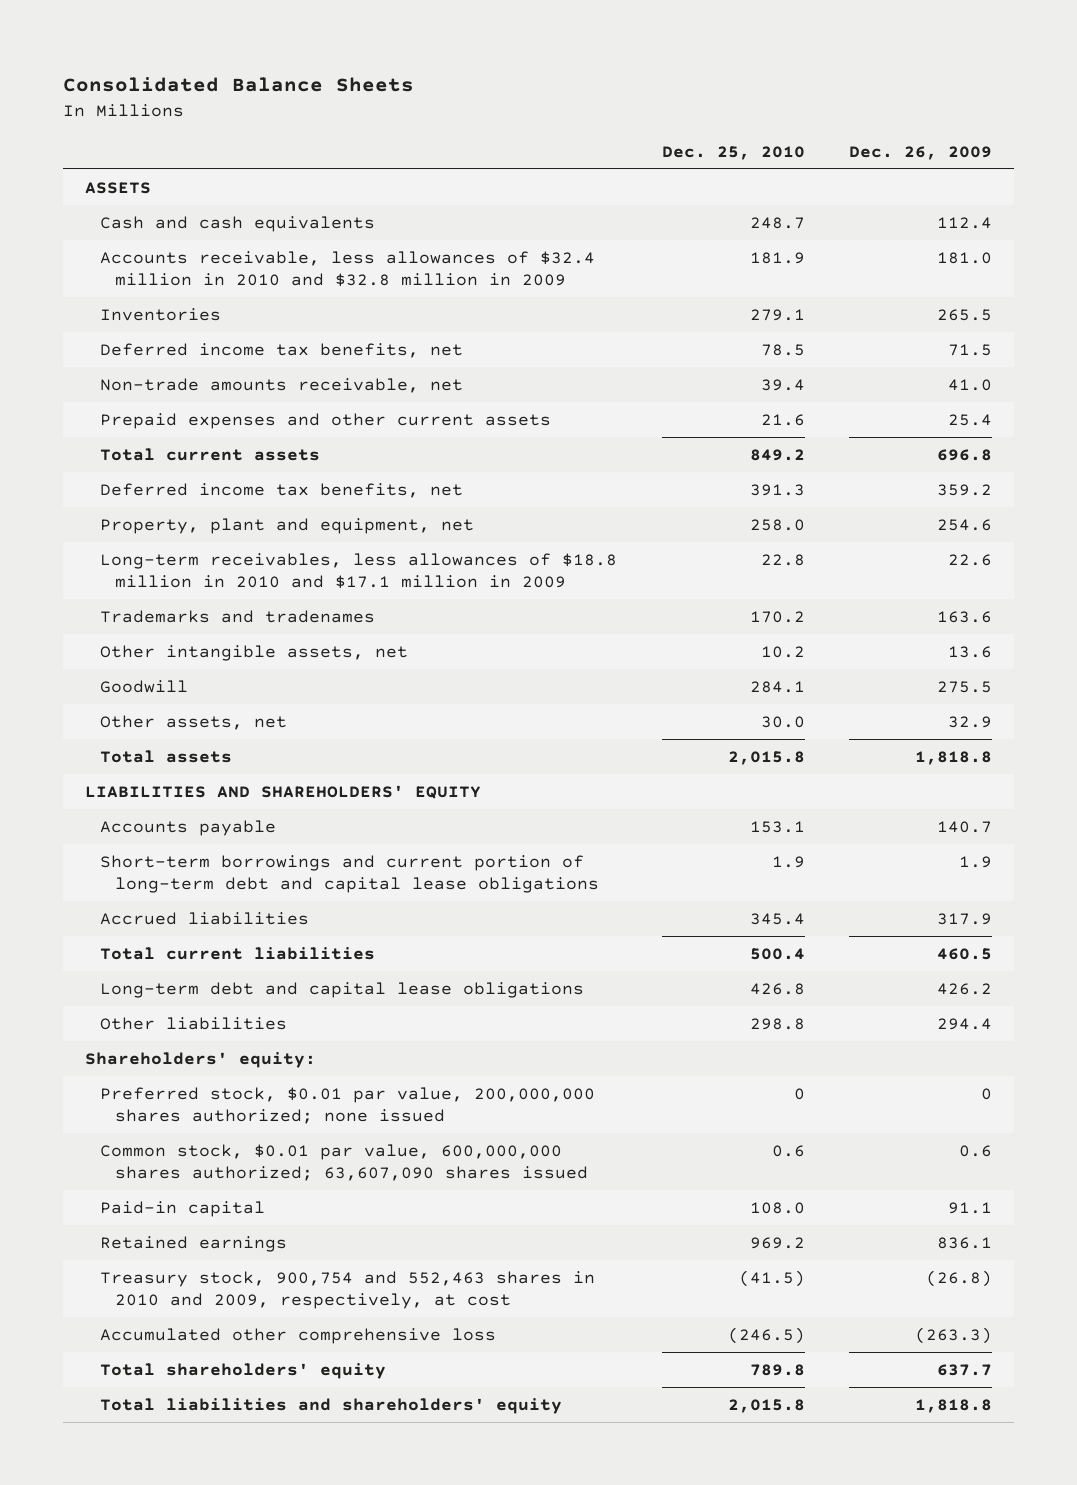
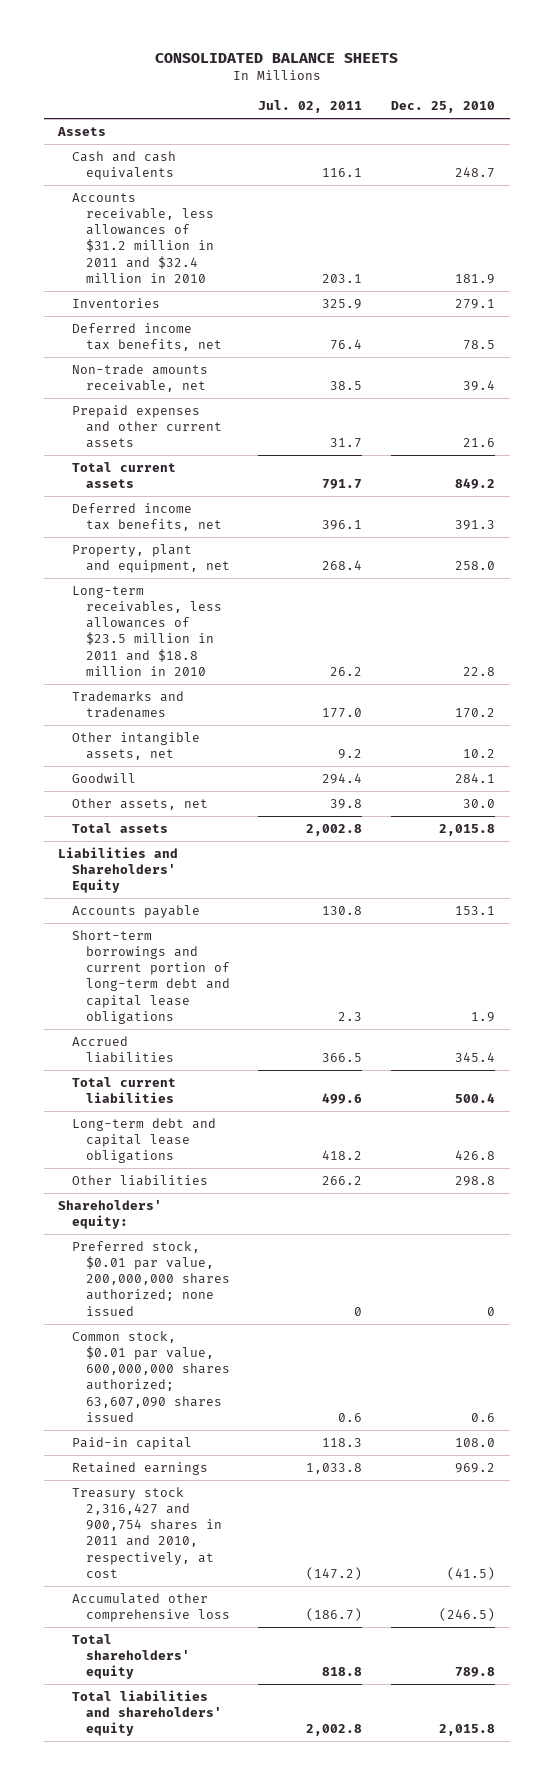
- Consolidated Balance Sheets
+ CONSOLIDATED BALANCE SHEETS
- | Dec. 25, 2010 | Dec. 26, 2009
+ | Jul. 02, 2011 | Dec. 25, 2010
- ASSETS
+ Assets
- Accounts receivable, less allowances of $32.4 million in 2010 and $32.8 million in 2009 | 181.9 | 181.0
+ Accounts receivable, less allowances of $31.2 million in 2011 and $32.4 million in 2010 | 203.1 | 181.9
- Long-term receivables, less allowances of $18.8 million in 2010 and $17.1 million in 2009 | 22.8 | 22.6
+ Long-term receivables, less allowances of $23.5 million in 2011 and $18.8 million in 2010 | 26.2 | 22.8
- LIABILITIES AND SHAREHOLDERS' EQUITY
+ Liabilities and Shareholders' Equity
- Treasury stock, 900,754 and 552,463 shares in 2010 and 2009, respectively, at cost | (41.5) | (26.8)
+ Treasury stock 2,316,427 and 900,754 shares in 2011 and 2010, respectively, at cost | (147.2) | (41.5)

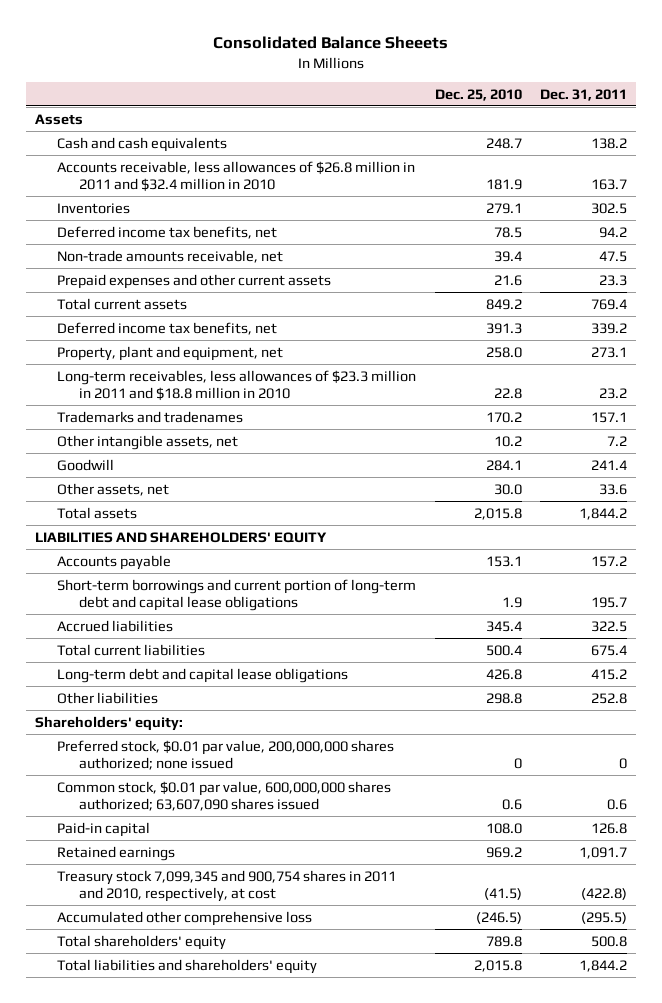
- CONSOLIDATED BALANCE SHEETS
+ Consolidated Balance Sheeets
- | Jul. 02, 2011 | Dec. 25, 2010
+ | Dec. 25, 2010 | Dec. 31, 2011
- Accounts receivable, less allowances of $31.2 million in 2011 and $32.4 million in 2010 | 203.1 | 181.9
+ Accounts receivable, less allowances of $26.8 million in 2011 and $32.4 million in 2010 | 181.9 | 163.7
- Long-term receivables, less allowances of $23.5 million in 2011 and $18.8 million in 2010 | 26.2 | 22.8
+ Long-term receivables, less allowances of $23.3 million in 2011 and $18.8 million in 2010 | 22.8 | 23.2
- Liabilities and Shareholders' Equity
+ LIABILITIES AND SHAREHOLDERS' EQUITY
- Treasury stock 2,316,427 and 900,754 shares in 2011 and 2010, respectively, at cost | (147.2) | (41.5)
+ Treasury stock 7,099,345 and 900,754 shares in 2011 and 2010, respectively, at cost | (41.5) | (422.8)

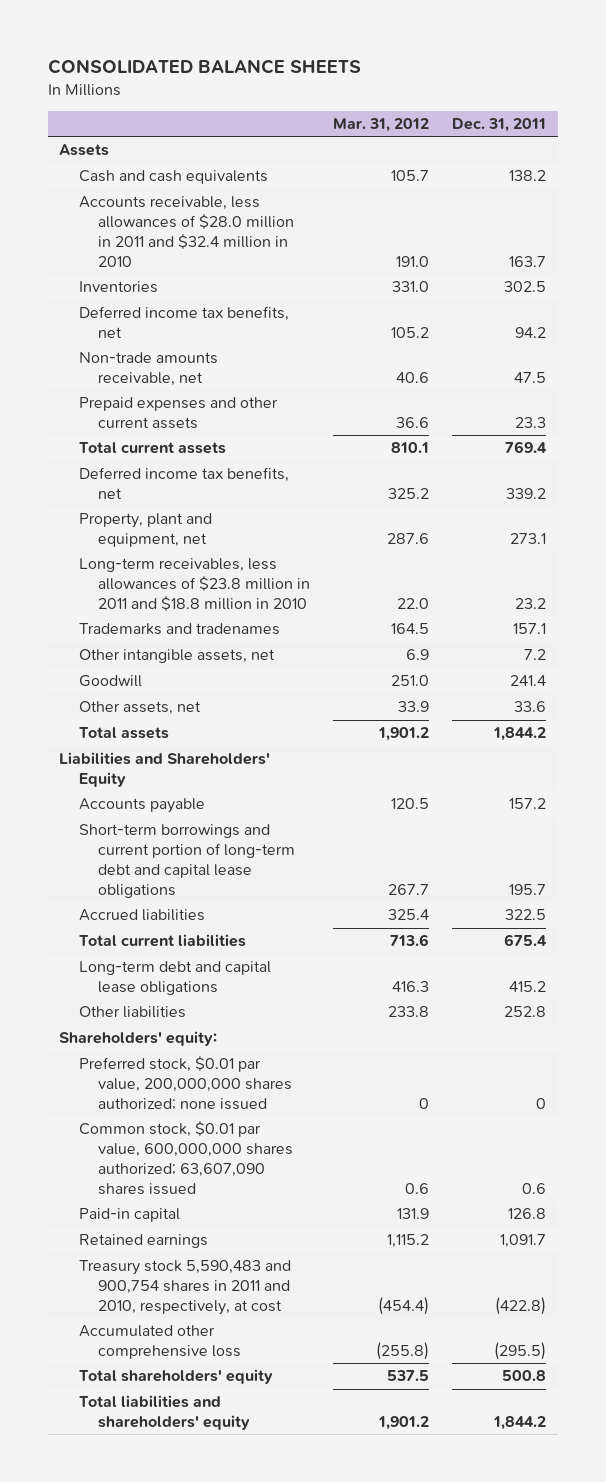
- Consolidated Balance Sheeets
+ CONSOLIDATED BALANCE SHEETS
- | Dec. 25, 2010 | Dec. 31, 2011
+ | Mar. 31, 2012 | Dec. 31, 2011
- Accounts receivable, less allowances of $26.8 million in 2011 and $32.4 million in 2010 | 181.9 | 163.7
+ Accounts receivable, less allowances of $28.0 million in 2011 and $32.4 million in 2010 | 191.0 | 163.7
- Long-term receivables, less allowances of $23.3 million in 2011 and $18.8 million in 2010 | 22.8 | 23.2
+ Long-term receivables, less allowances of $23.8 million in 2011 and $18.8 million in 2010 | 22.0 | 23.2
- LIABILITIES AND SHAREHOLDERS' EQUITY
+ Liabilities and Shareholders' Equity
- Treasury stock 7,099,345 and 900,754 shares in 2011 and 2010, respectively, at cost | (41.5) | (422.8)
+ Treasury stock 5,590,483 and 900,754 shares in 2011 and 2010, respectively, at cost | (454.4) | (422.8)

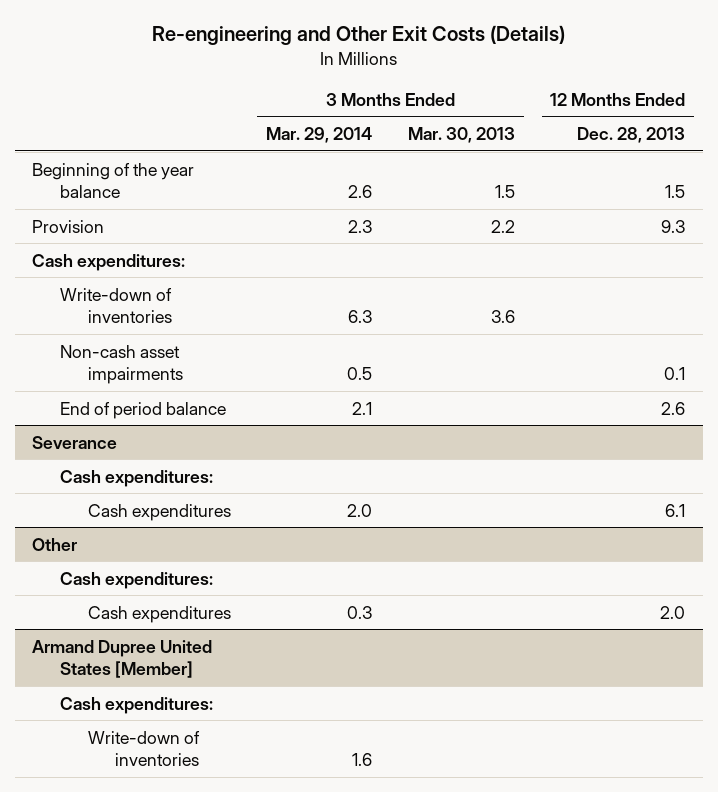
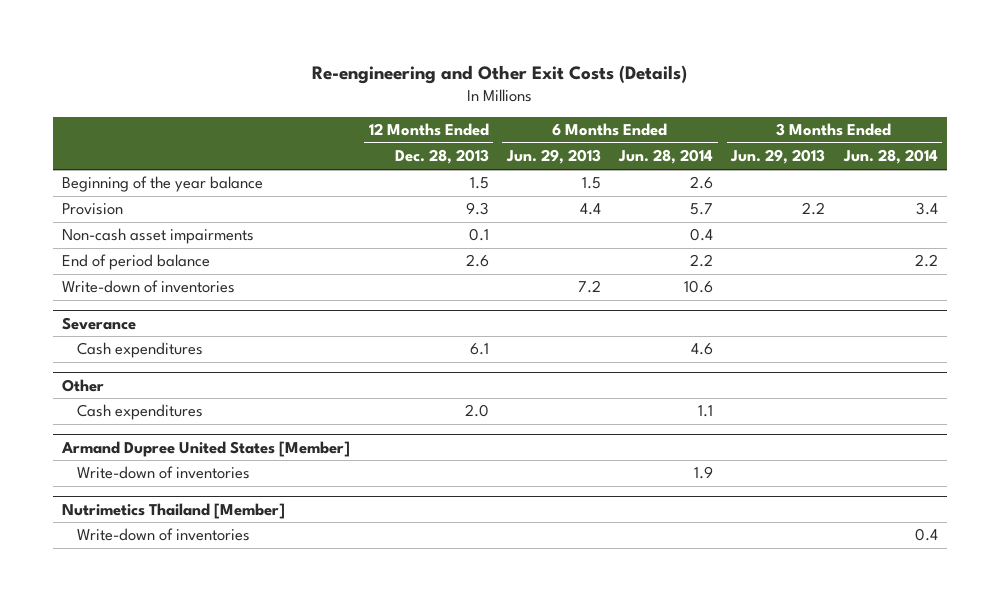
- | 3 Months Ended Mar. 29, 2014 | 3 Months Ended Mar. 30, 2013 | 12 Months Ended Dec. 28, 2013
+ | 12 Months Ended Dec. 28, 2013 | 6 Months Ended Jun. 29, 2013 | 6 Months Ended Jun. 28, 2014 | 3 Months Ended Jun. 29, 2013 | 3 Months Ended Jun. 28, 2014
- Cash expenditures:
moved down: Write-down of inventories | | 7.2 | 10.6 | |
@ Severance
- Cash expenditures:
@ Other
- Cash expenditures:
@ Armand Dupree United States [Member]
- Cash expenditures:
+ Nutrimetics Thailand [Member]
+ Write-down of inventories | | | | | 0.4

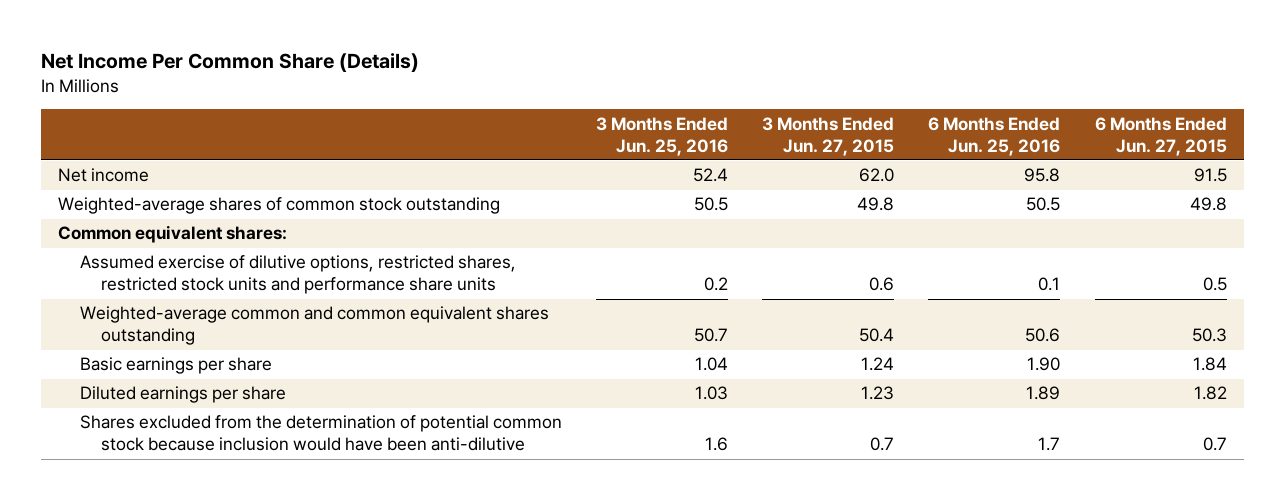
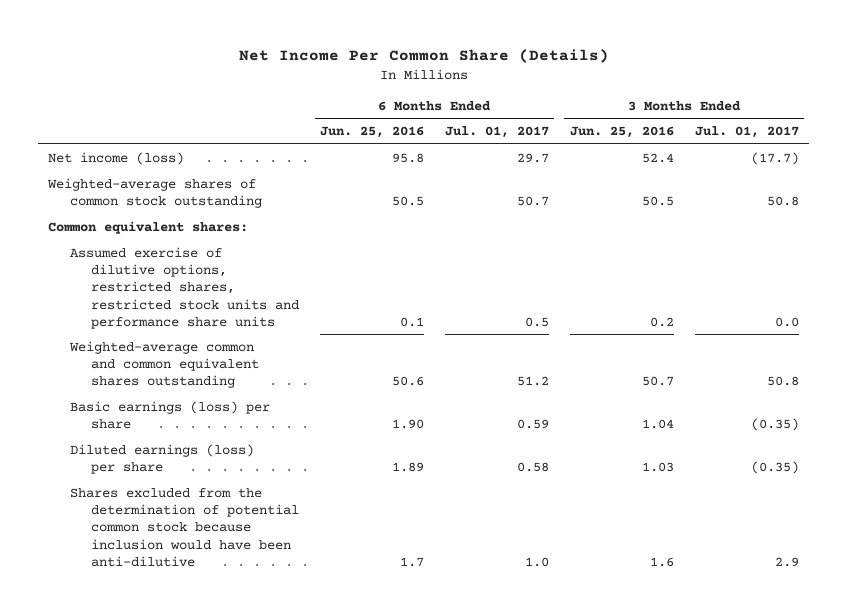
- | 3 Months Ended Jun. 25, 2016 | 3 Months Ended Jun. 27, 2015 | 6 Months Ended Jun. 25, 2016 | 6 Months Ended Jun. 27, 2015
+ | 6 Months Ended Jun. 25, 2016 | 6 Months Ended Jul. 01, 2017 | 3 Months Ended Jun. 25, 2016 | 3 Months Ended Jul. 01, 2017
- Net income | 52.4 | 62.0 | 95.8 | 91.5
+ Net income (loss) | 95.8 | 29.7 | 52.4 | (17.7)
- Basic earnings per share | 1.04 | 1.24 | 1.90 | 1.84
- Diluted earnings per share | 1.03 | 1.23 | 1.89 | 1.82
+ Basic earnings (loss) per share | 1.90 | 0.59 | 1.04 | (0.35)
+ Diluted earnings (loss) per share | 1.89 | 0.58 | 1.03 | (0.35)

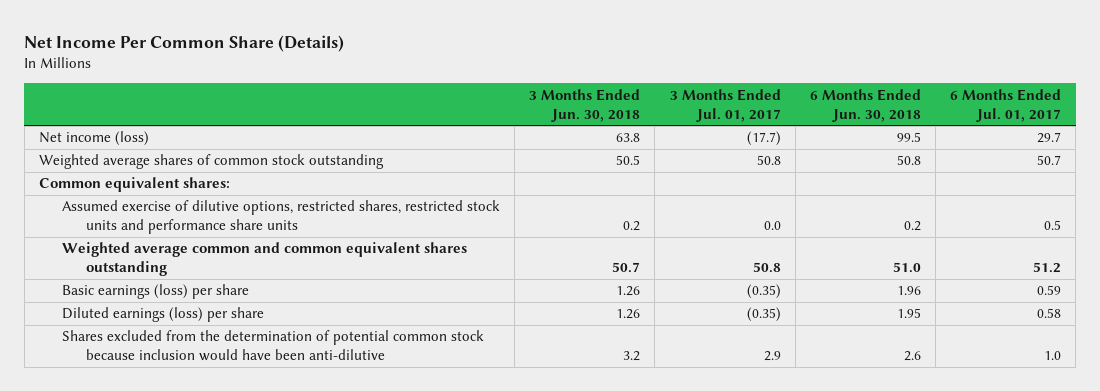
- | 6 Months Ended Jun. 25, 2016 | 6 Months Ended Jul. 01, 2017 | 3 Months Ended Jun. 25, 2016 | 3 Months Ended Jul. 01, 2017
+ | 3 Months Ended Jun. 30, 2018 | 3 Months Ended Jul. 01, 2017 | 6 Months Ended Jun. 30, 2018 | 6 Months Ended Jul. 01, 2017
- Weighted-average shares of common stock outstanding | 50.5 | 50.7 | 50.5 | 50.8
+ Weighted average shares of common stock outstanding | 50.5 | 50.8 | 50.8 | 50.7
- Weighted-average common and common equivalent shares outstanding | 50.6 | 51.2 | 50.7 | 50.8
+ Weighted average common and common equivalent shares outstanding | 50.7 | 50.8 | 51.0 | 51.2

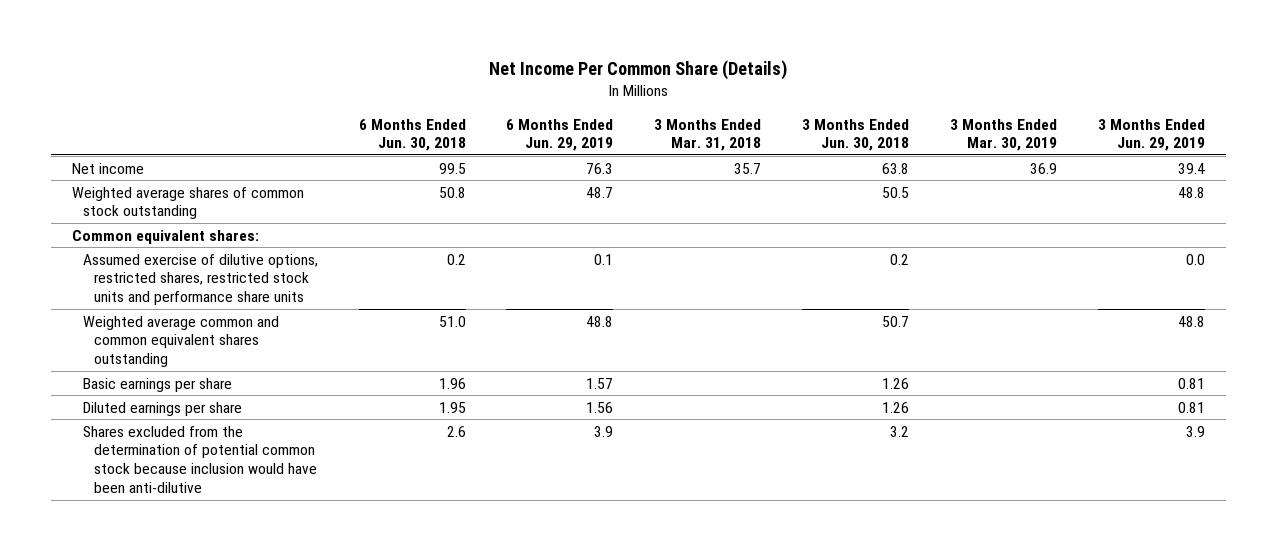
- | 3 Months Ended Jun. 30, 2018 | 3 Months Ended Jul. 01, 2017 | 6 Months Ended Jun. 30, 2018 | 6 Months Ended Jul. 01, 2017
+ | 6 Months Ended Jun. 30, 2018 | 6 Months Ended Jun. 29, 2019 | 3 Months Ended Mar. 31, 2018 | 3 Months Ended Jun. 30, 2018 | 3 Months Ended Mar. 30, 2019 | 3 Months Ended Jun. 29, 2019
- Net income (loss) | 63.8 | (17.7) | 99.5 | 29.7
+ Net income | 99.5 | 76.3 | 35.7 | 63.8 | 36.9 | 39.4
- Basic earnings (loss) per share | 1.26 | (0.35) | 1.96 | 0.59
- Diluted earnings (loss) per share | 1.26 | (0.35) | 1.95 | 0.58
+ Basic earnings per share | 1.96 | 1.57 | | 1.26 | | 0.81
+ Diluted earnings per share | 1.95 | 1.56 | | 1.26 | | 0.81

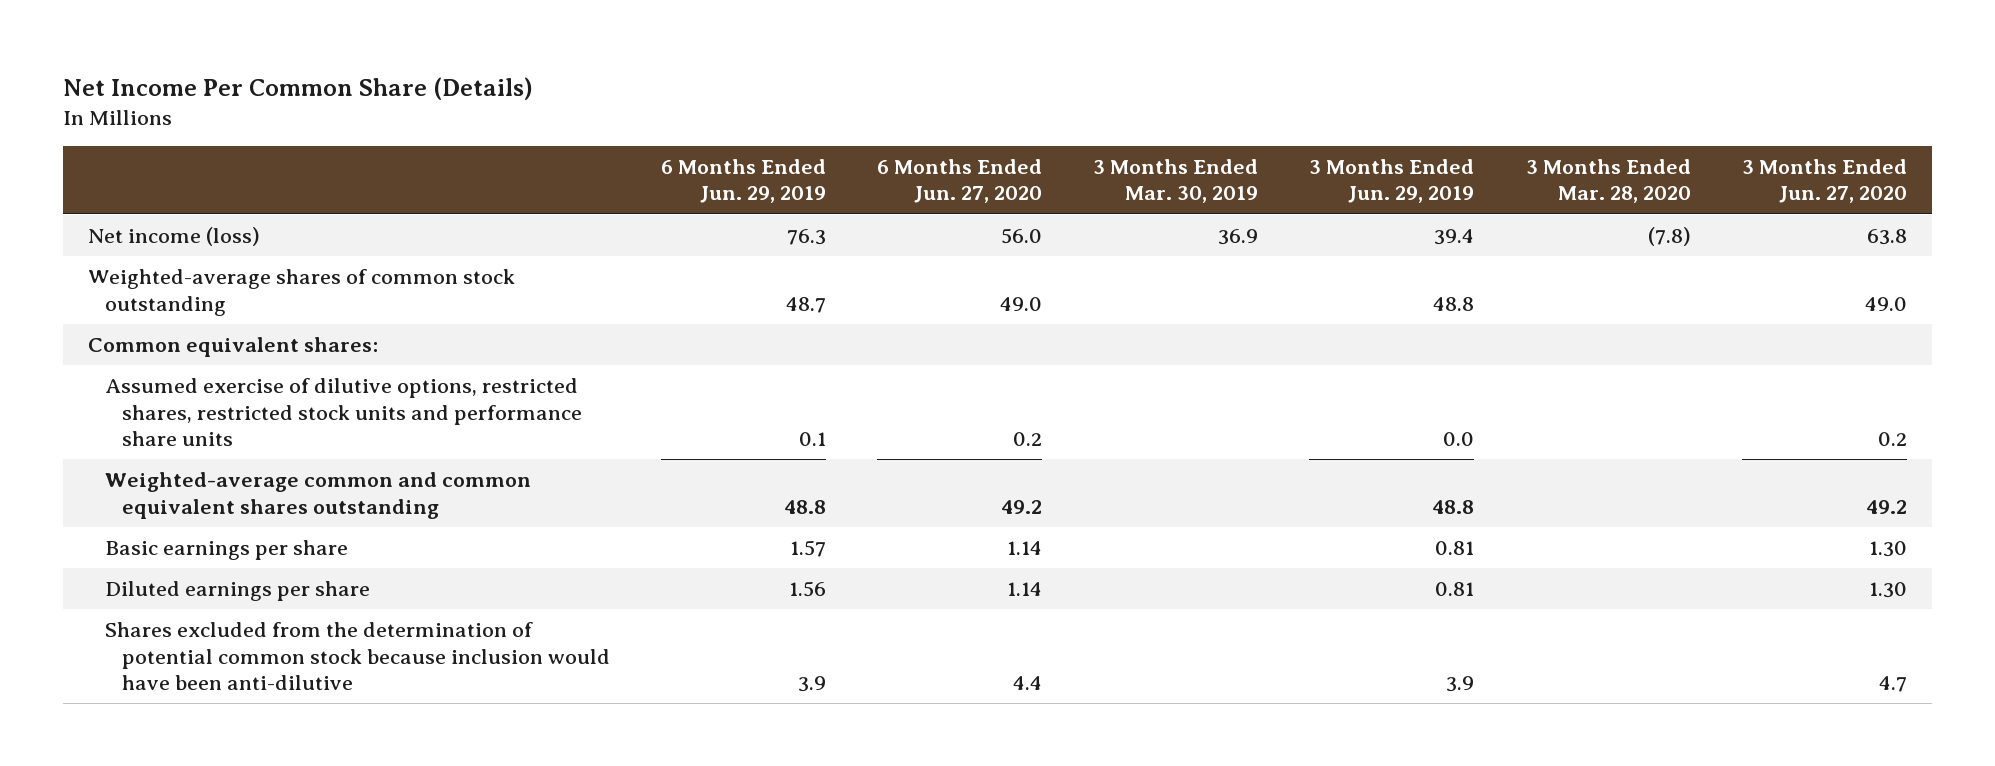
- | 6 Months Ended Jun. 30, 2018 | 6 Months Ended Jun. 29, 2019 | 3 Months Ended Mar. 31, 2018 | 3 Months Ended Jun. 30, 2018 | 3 Months Ended Mar. 30, 2019 | 3 Months Ended Jun. 29, 2019
+ | 6 Months Ended Jun. 29, 2019 | 6 Months Ended Jun. 27, 2020 | 3 Months Ended Mar. 30, 2019 | 3 Months Ended Jun. 29, 2019 | 3 Months Ended Mar. 28, 2020 | 3 Months Ended Jun. 27, 2020
- Net income | 99.5 | 76.3 | 35.7 | 63.8 | 36.9 | 39.4
- Weighted average shares of common stock outstanding | 50.8 | 48.7 | | 50.5 | | 48.8
+ Net income (loss) | 76.3 | 56.0 | 36.9 | 39.4 | (7.8) | 63.8
+ Weighted-average shares of common stock outstanding | 48.7 | 49.0 | | 48.8 | | 49.0
- Weighted average common and common equivalent shares outstanding | 51.0 | 48.8 | | 50.7 | | 48.8
+ Weighted-average common and common equivalent shares outstanding | 48.8 | 49.2 | | 48.8 | | 49.2

